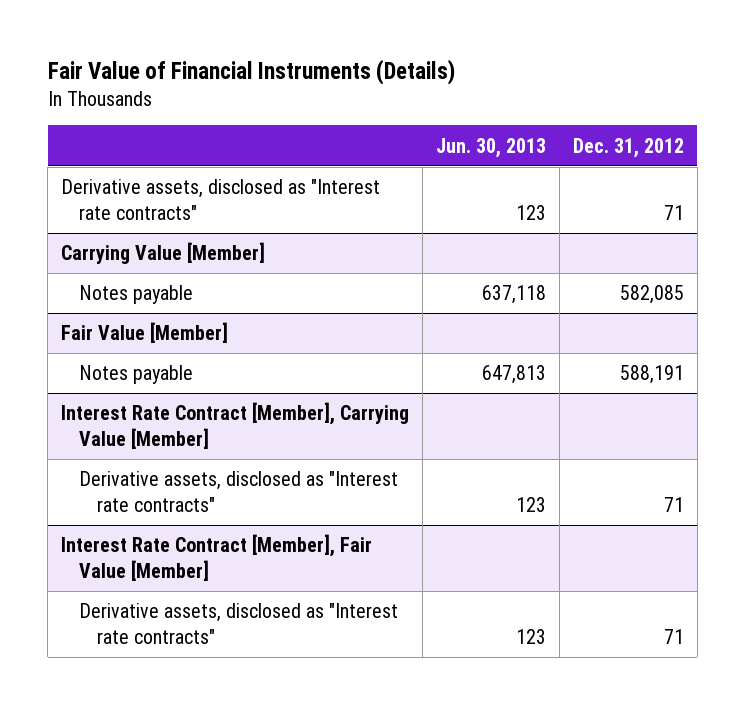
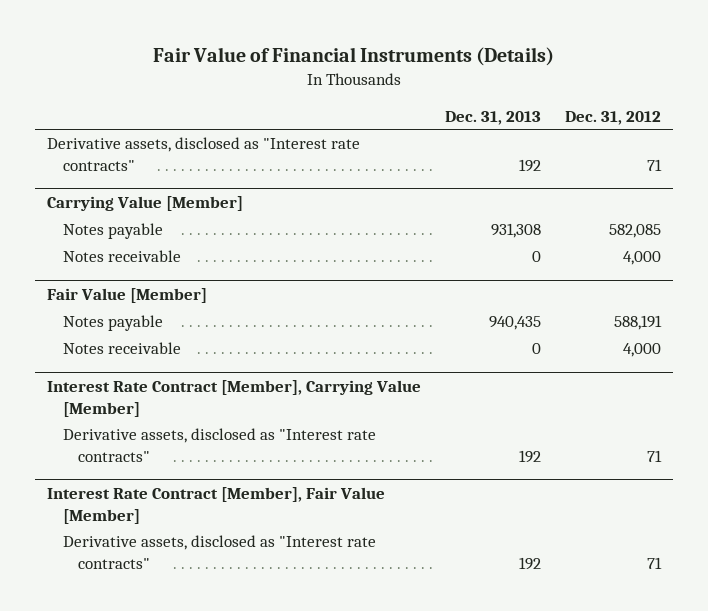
- | Jun. 30, 2013 | Dec. 31, 2012
+ | Dec. 31, 2013 | Dec. 31, 2012
@ Carrying Value [Member]
+ Notes receivable | 0 | 4,000
@ Fair Value [Member]
+ Notes receivable | 0 | 4,000

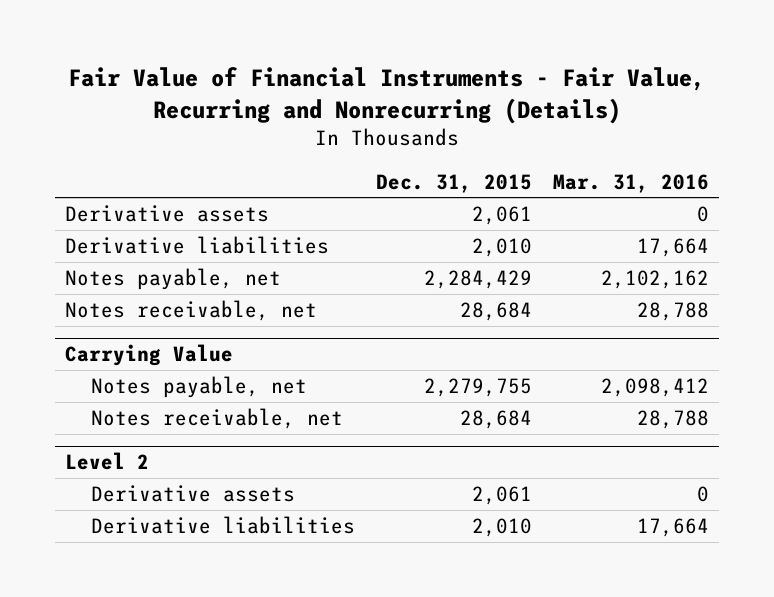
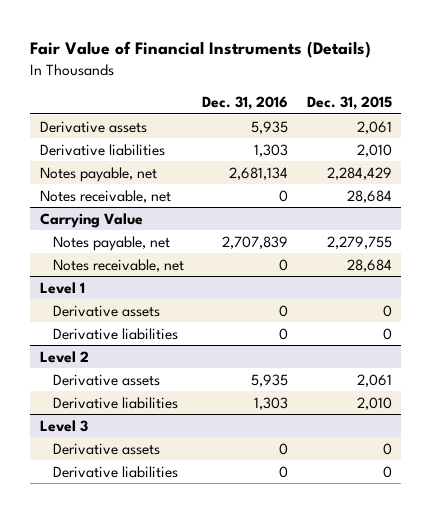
- Fair Value of Financial Instruments - Fair Value, Recurring and Nonrecurring (Details)
+ Fair Value of Financial Instruments (Details)
- | Dec. 31, 2015 | Mar. 31, 2016
+ | Dec. 31, 2016 | Dec. 31, 2015
+ Level 1
+ Derivative assets | 0 | 0
+ Derivative liabilities | 0 | 0
+ Level 3
+ Derivative assets | 0 | 0
+ Derivative liabilities | 0 | 0

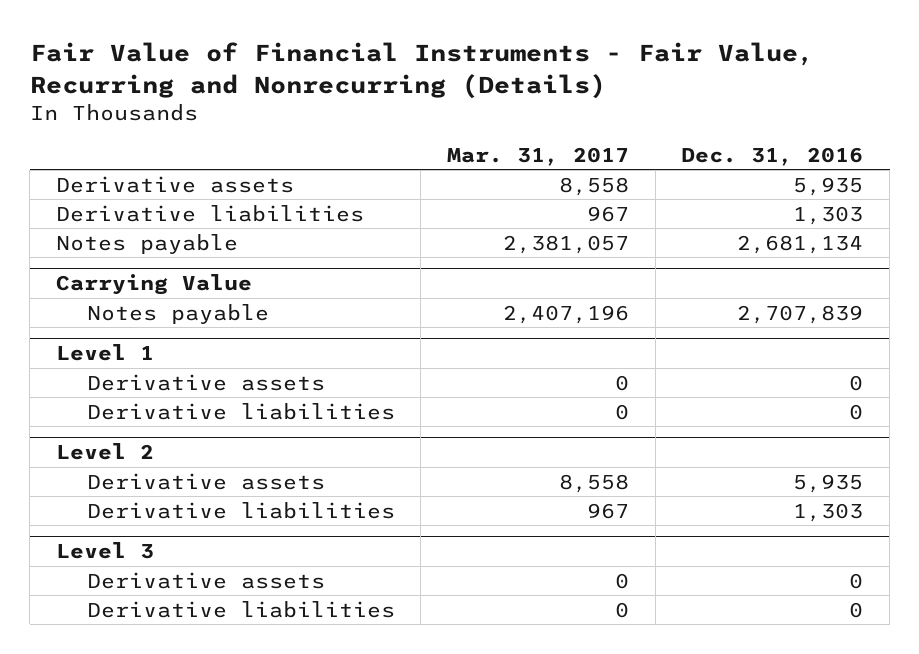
- Fair Value of Financial Instruments (Details)
+ Fair Value of Financial Instruments - Fair Value, Recurring and Nonrecurring (Details)
- | Dec. 31, 2016 | Dec. 31, 2015
+ | Mar. 31, 2017 | Dec. 31, 2016
- Notes payable, net | 2,681,134 | 2,284,429
- Notes receivable, net | 0 | 28,684
+ Notes payable | 2,381,057 | 2,681,134
@ Carrying Value
- Notes payable, net | 2,707,839 | 2,279,755
- Notes receivable, net | 0 | 28,684
+ Notes payable | 2,407,196 | 2,707,839

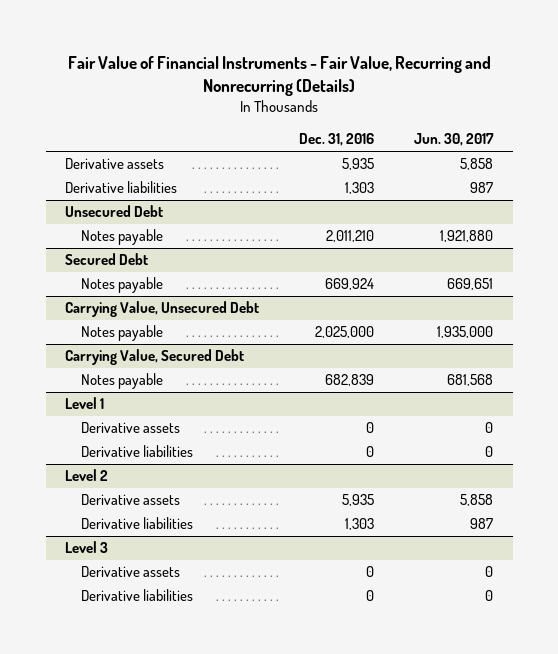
- | Mar. 31, 2017 | Dec. 31, 2016
+ | Dec. 31, 2016 | Jun. 30, 2017
- Notes payable | 2,381,057 | 2,681,134
- Carrying Value
- Notes payable | 2,407,196 | 2,707,839
+ Unsecured Debt
+ Notes payable | 2,011,210 | 1,921,880
+ Secured Debt
+ Notes payable | 669,924 | 669,651
+ Carrying Value, Unsecured Debt
+ Notes payable | 2,025,000 | 1,935,000
+ Carrying Value, Secured Debt
+ Notes payable | 682,839 | 681,568

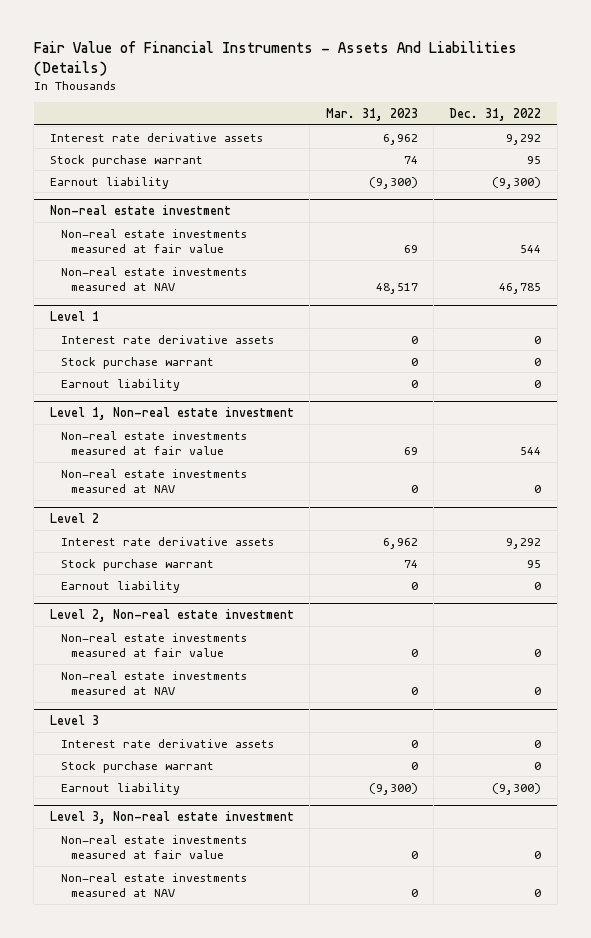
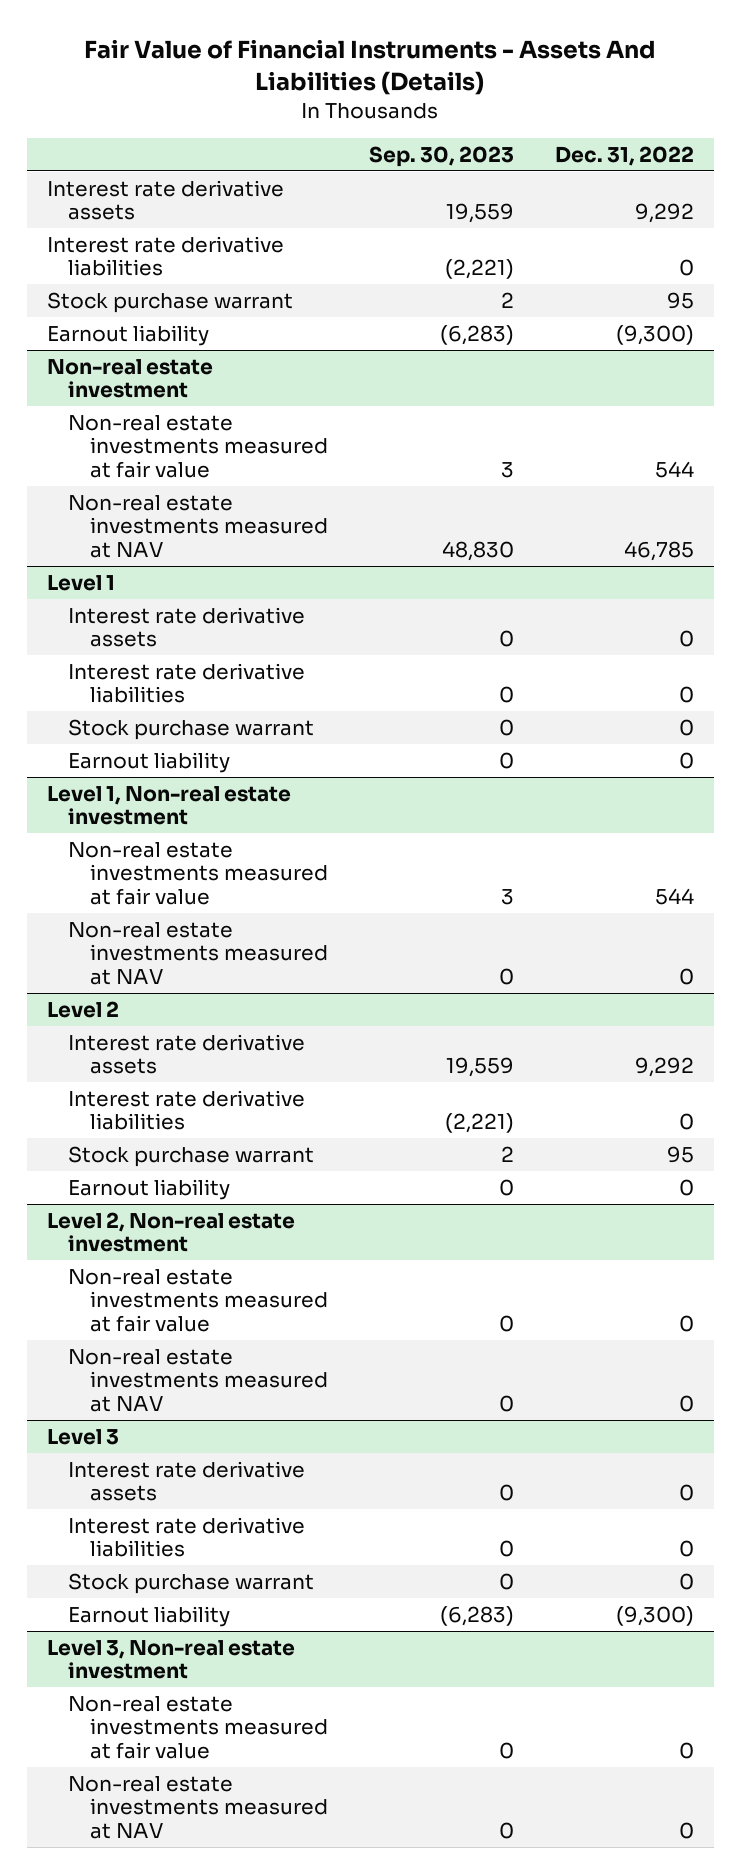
- | Mar. 31, 2023 | Dec. 31, 2022
+ | Sep. 30, 2023 | Dec. 31, 2022
+ Interest rate derivative liabilities | (2,221) | 0
@ Level 1
+ Interest rate derivative liabilities | 0 | 0
@ Level 2
+ Interest rate derivative liabilities | (2,221) | 0
@ Level 3
+ Interest rate derivative liabilities | 0 | 0

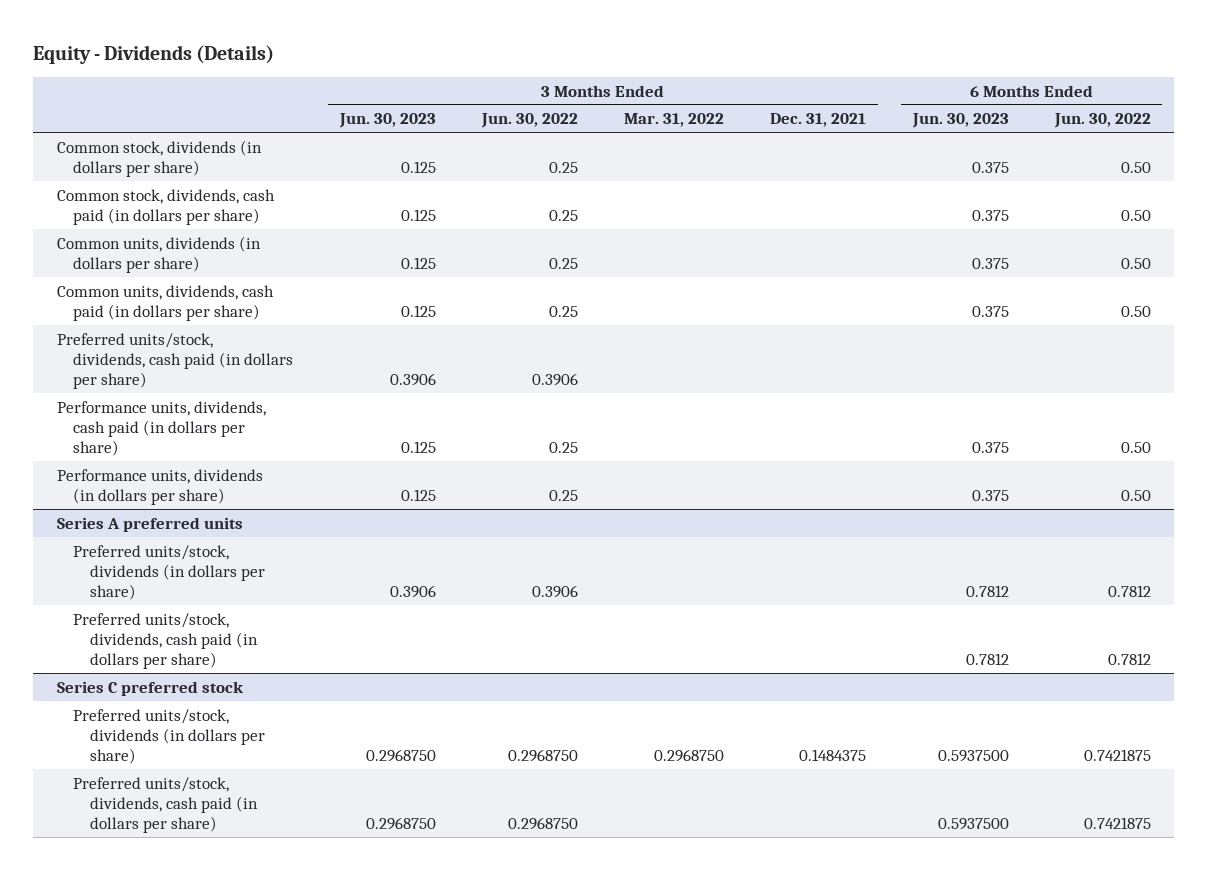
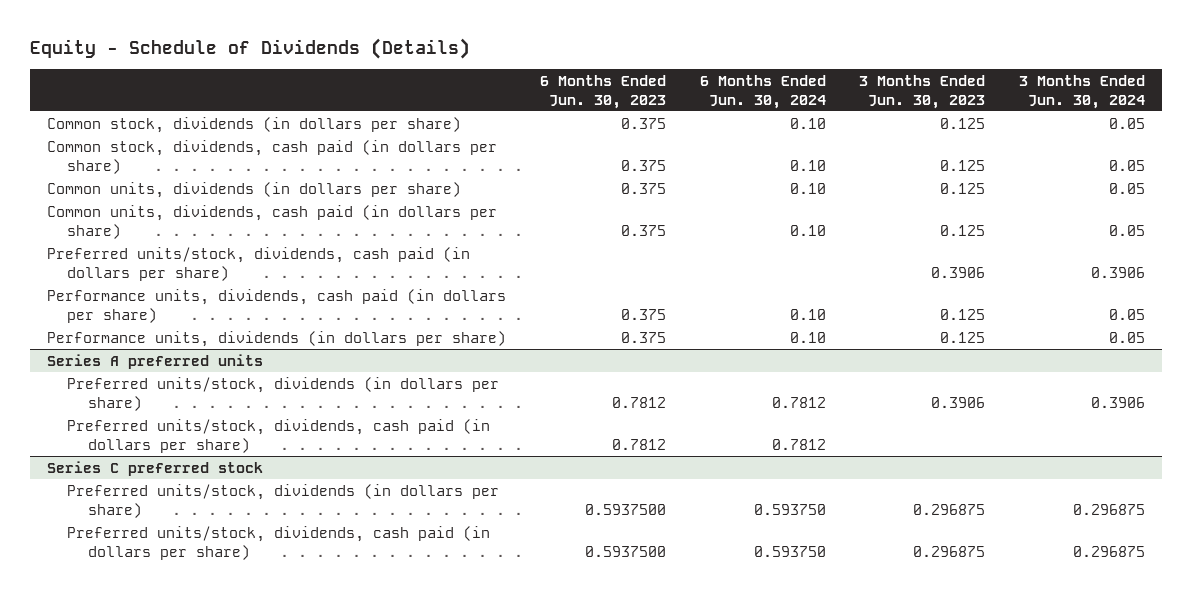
- Equity - Dividends (Details)
+ Equity - Schedule of Dividends (Details)
- | 3 Months Ended Jun. 30, 2023 | 3 Months Ended Jun. 30, 2022 | 3 Months Ended Mar. 31, 2022 | 3 Months Ended Dec. 31, 2021 | 6 Months Ended Jun. 30, 2023 | 6 Months Ended Jun. 30, 2022
+ | 6 Months Ended Jun. 30, 2023 | 6 Months Ended Jun. 30, 2024 | 3 Months Ended Jun. 30, 2023 | 3 Months Ended Jun. 30, 2024
@ Series C preferred stock
- Preferred units/stock, dividends (in dollars per share) | 0.2968750 | 0.2968750 | 0.2968750 | 0.1484375 | 0.5937500 | 0.7421875
- Preferred units/stock, dividends, cash paid (in dollars per share) | 0.2968750 | 0.2968750 | | | 0.5937500 | 0.7421875
+ Preferred units/stock, dividends (in dollars per share) | 0.5937500 | 0.593750 | 0.296875 | 0.296875
+ Preferred units/stock, dividends, cash paid (in dollars per share) | 0.5937500 | 0.593750 | 0.296875 | 0.296875

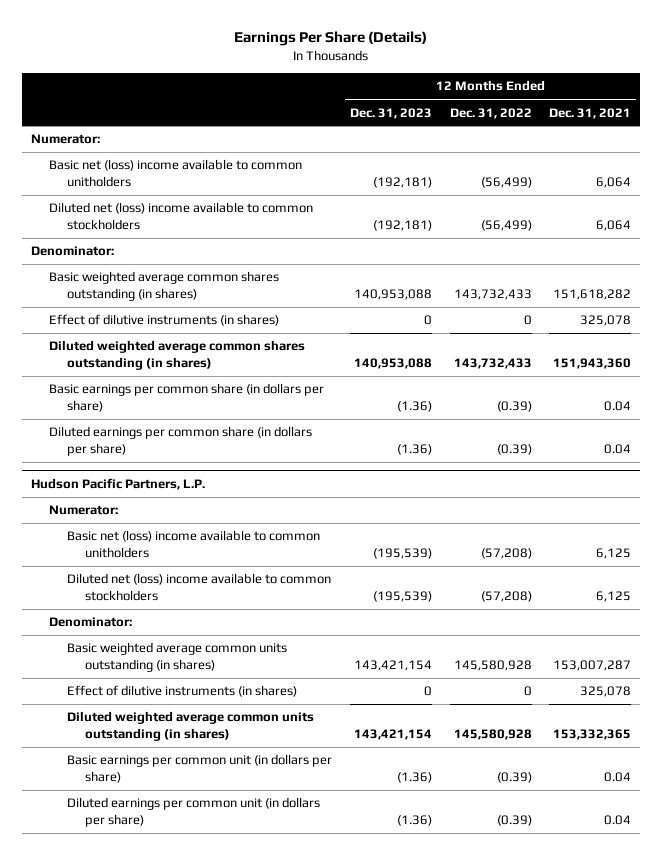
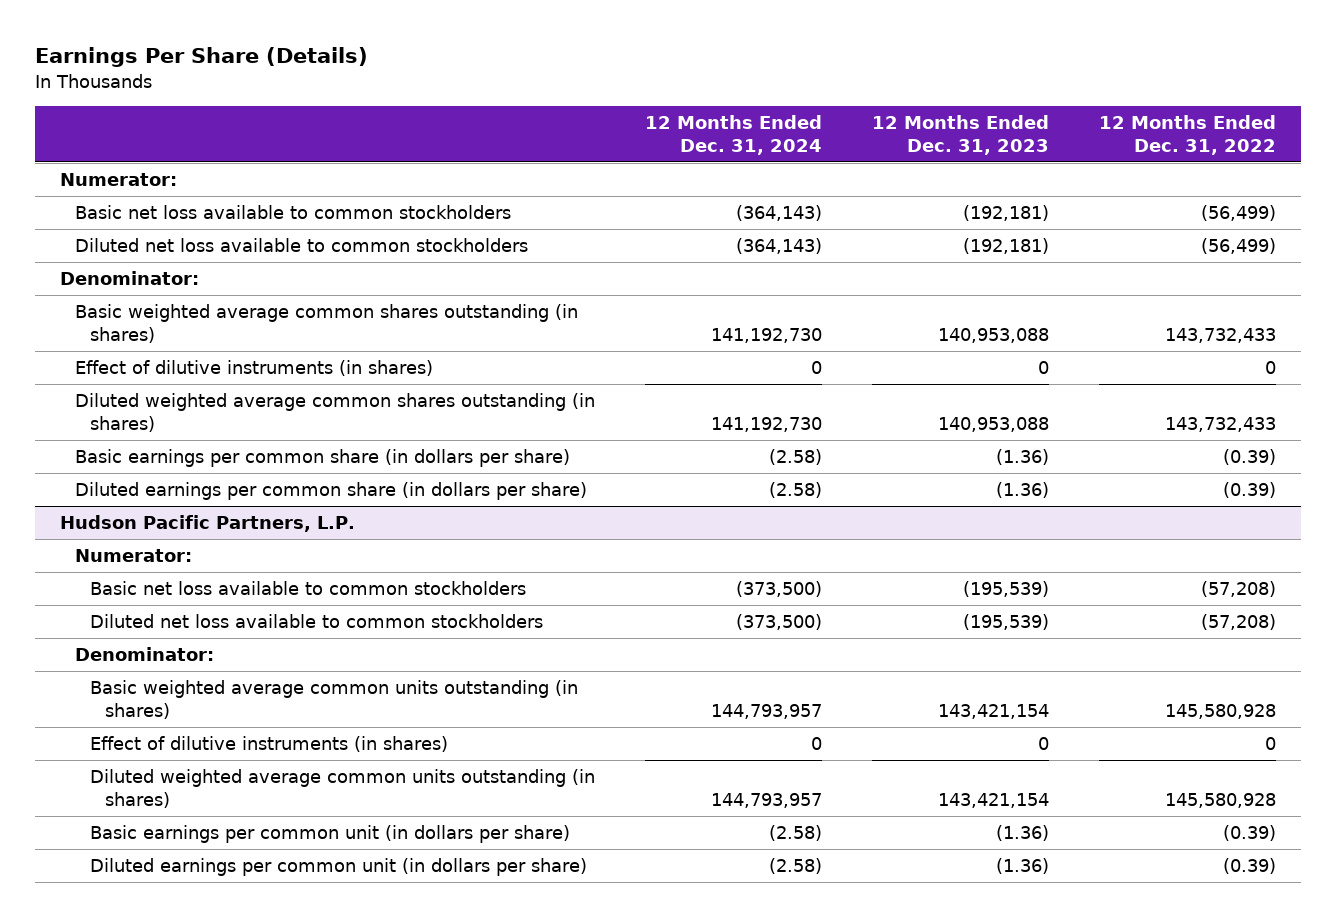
- | 12 Months Ended Dec. 31, 2023 | 12 Months Ended Dec. 31, 2022 | 12 Months Ended Dec. 31, 2021
+ | 12 Months Ended Dec. 31, 2024 | 12 Months Ended Dec. 31, 2023 | 12 Months Ended Dec. 31, 2022
- Basic net (loss) income available to common unitholders | (192,181) | (56,499) | 6,064
- Diluted net (loss) income available to common stockholders | (192,181) | (56,499) | 6,064
+ Basic net loss available to common stockholders | (364,143) | (192,181) | (56,499)
+ Diluted net loss available to common stockholders | (364,143) | (192,181) | (56,499)
@ Hudson Pacific Partners, L.P.
- Basic net (loss) income available to common unitholders | (195,539) | (57,208) | 6,125
- Diluted net (loss) income available to common stockholders | (195,539) | (57,208) | 6,125
+ Basic net loss available to common stockholders | (373,500) | (195,539) | (57,208)
+ Diluted net loss available to common stockholders | (373,500) | (195,539) | (57,208)

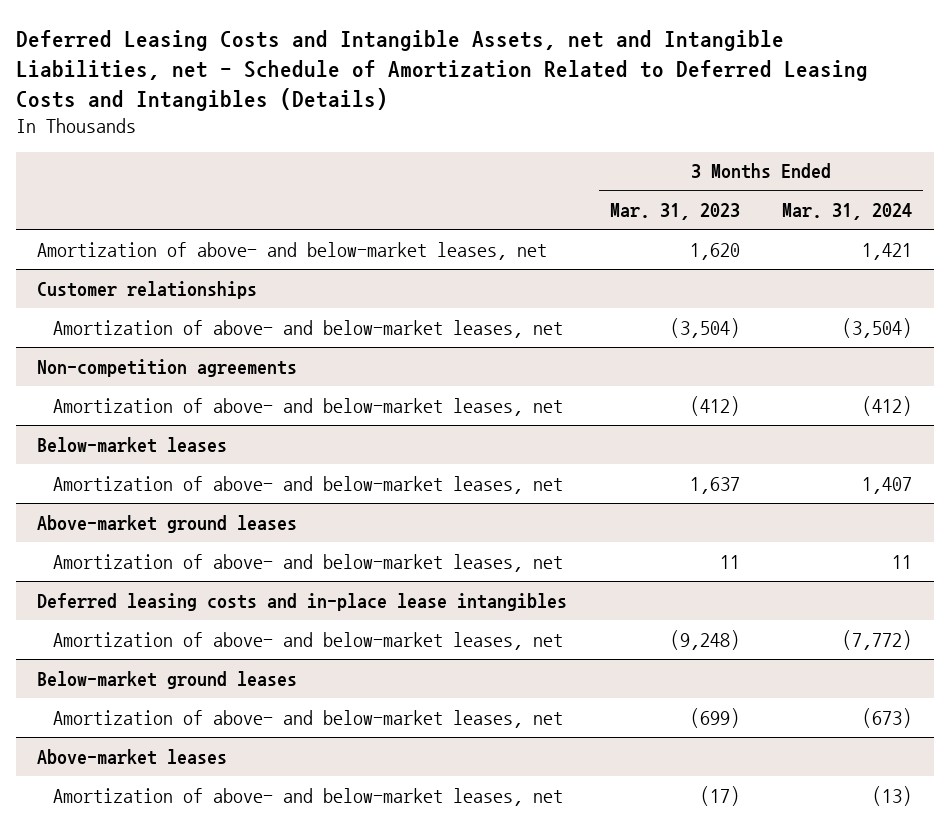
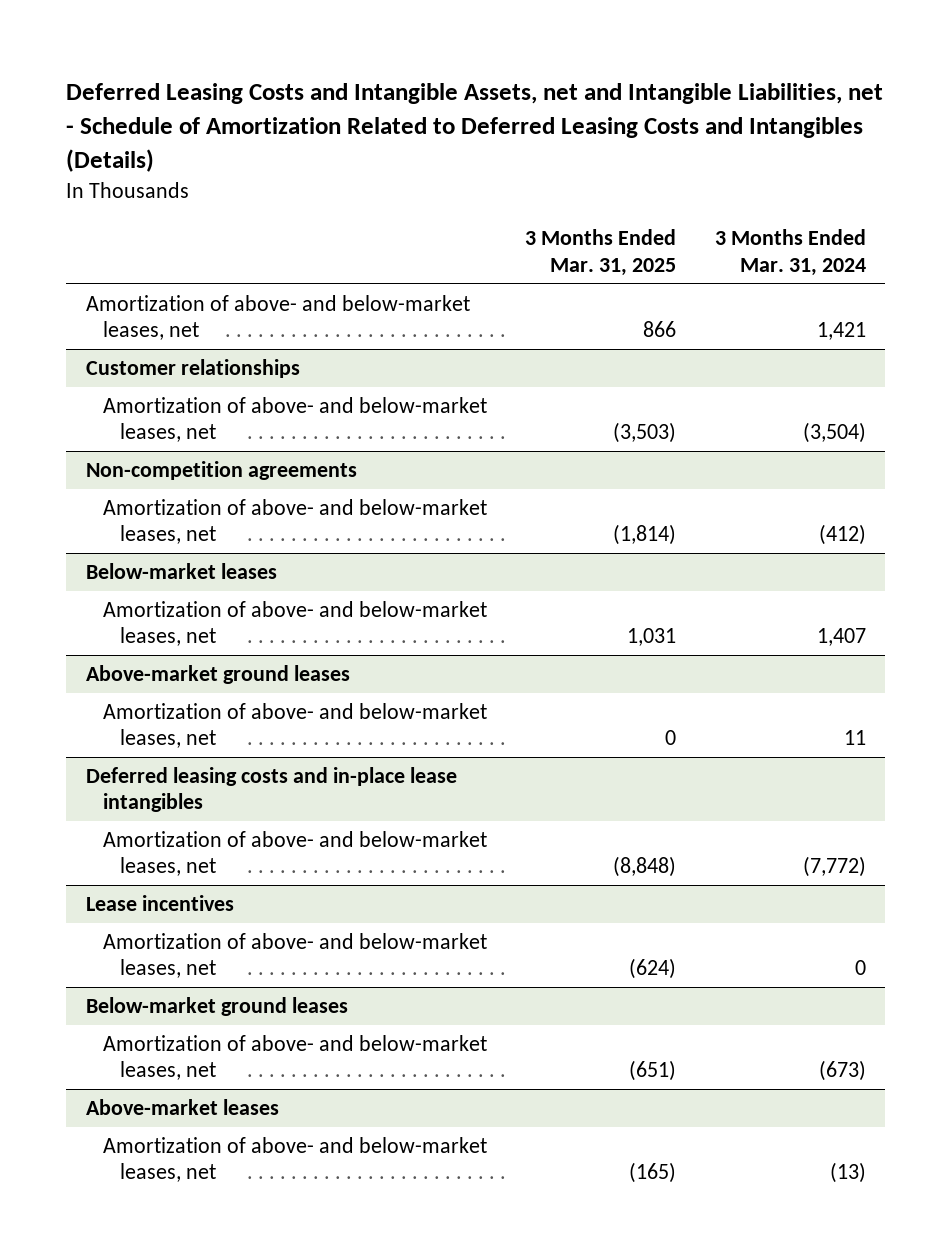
- | 3 Months Ended Mar. 31, 2023 | 3 Months Ended Mar. 31, 2024
+ | 3 Months Ended Mar. 31, 2025 | 3 Months Ended Mar. 31, 2024
+ Lease incentives
+ Amortization of above- and below-market leases, net | (624) | 0

